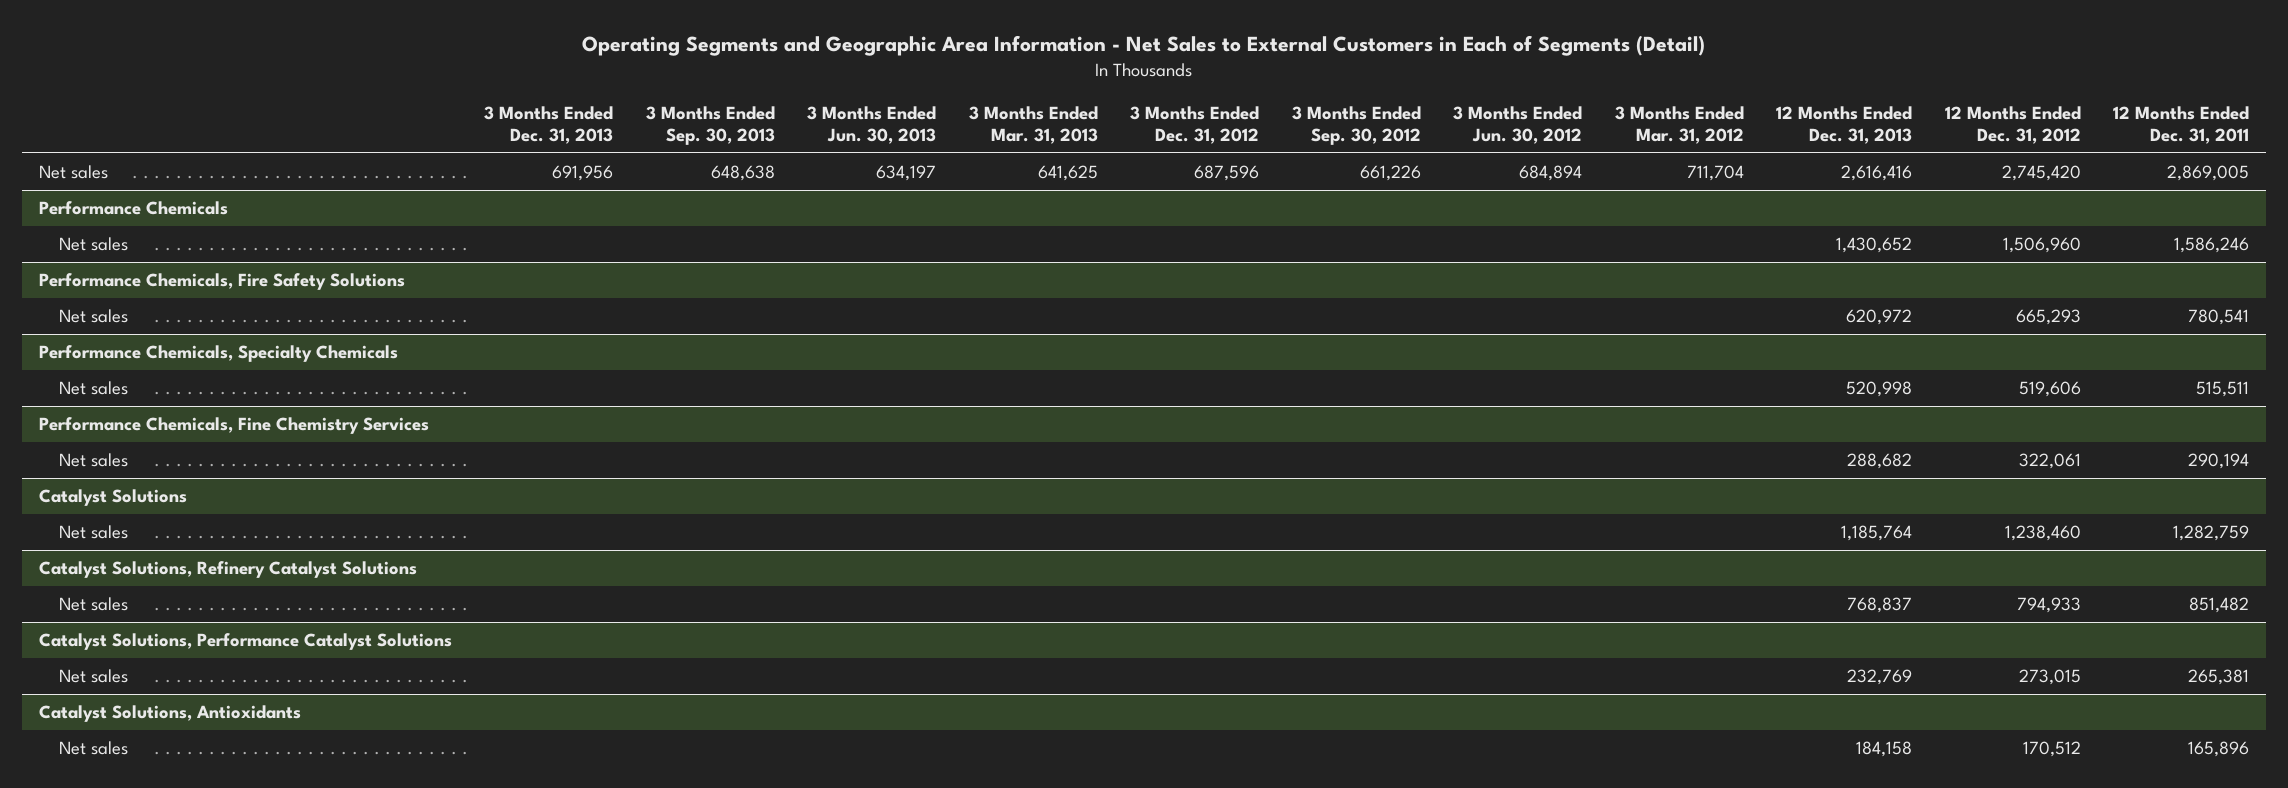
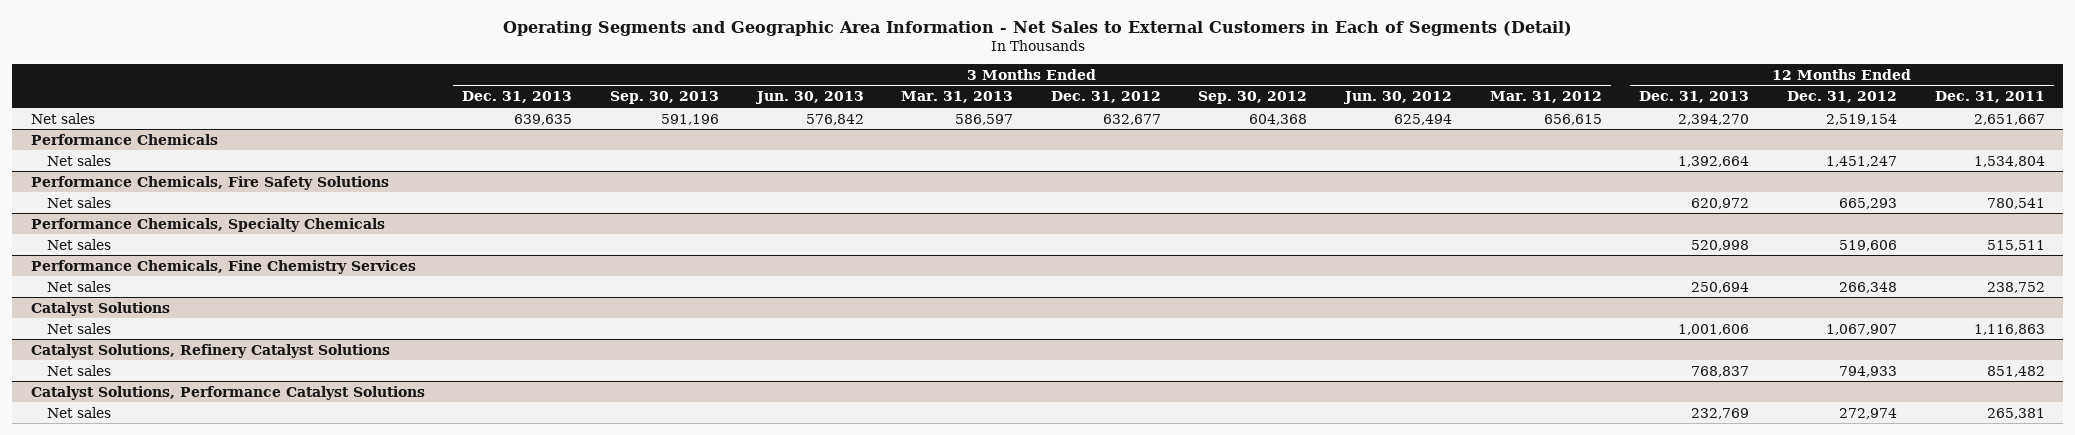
- Net sales | 691,956 | 648,638 | 634,197 | 641,625 | 687,596 | 661,226 | 684,894 | 711,704 | 2,616,416 | 2,745,420 | 2,869,005
+ Net sales | 639,635 | 591,196 | 576,842 | 586,597 | 632,677 | 604,368 | 625,494 | 656,615 | 2,394,270 | 2,519,154 | 2,651,667
@ Performance Chemicals
- Net sales | | | | | | | | | 1,430,652 | 1,506,960 | 1,586,246
+ Net sales | | | | | | | | | 1,392,664 | 1,451,247 | 1,534,804
@ Performance Chemicals, Fine Chemistry Services
- Net sales | | | | | | | | | 288,682 | 322,061 | 290,194
+ Net sales | | | | | | | | | 250,694 | 266,348 | 238,752
@ Catalyst Solutions
- Net sales | | | | | | | | | 1,185,764 | 1,238,460 | 1,282,759
+ Net sales | | | | | | | | | 1,001,606 | 1,067,907 | 1,116,863
@ Catalyst Solutions, Performance Catalyst Solutions
- Net sales | | | | | | | | | 232,769 | 273,015 | 265,381
- Catalyst Solutions, Antioxidants
- Net sales | | | | | | | | | 184,158 | 170,512 | 165,896
@ Catalyst Solutions, Performance Catalyst Solutions
+ Net sales | | | | | | | | | 232,769 | 272,974 | 265,381

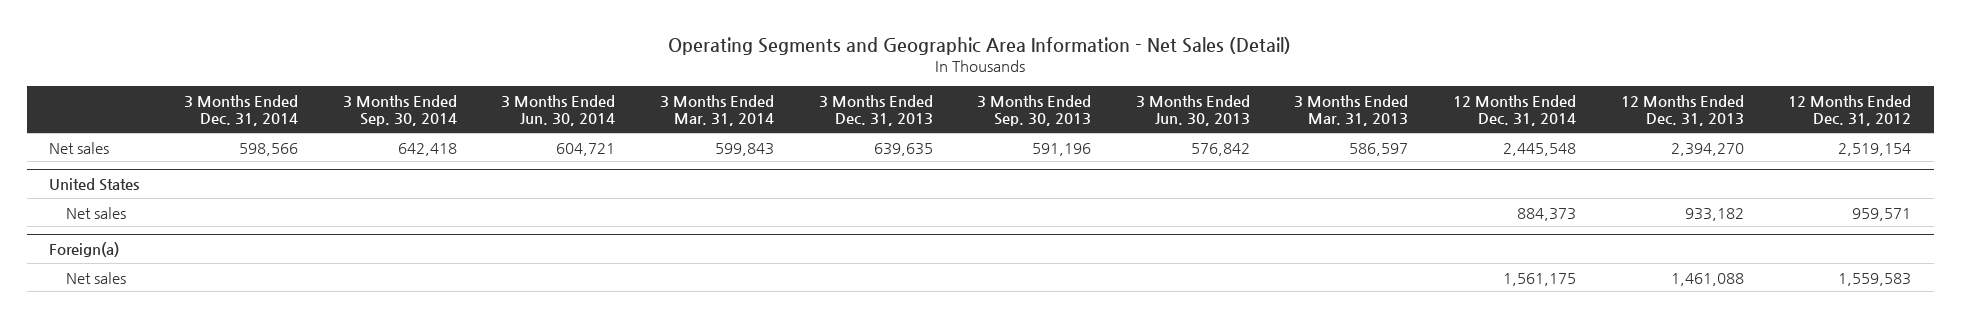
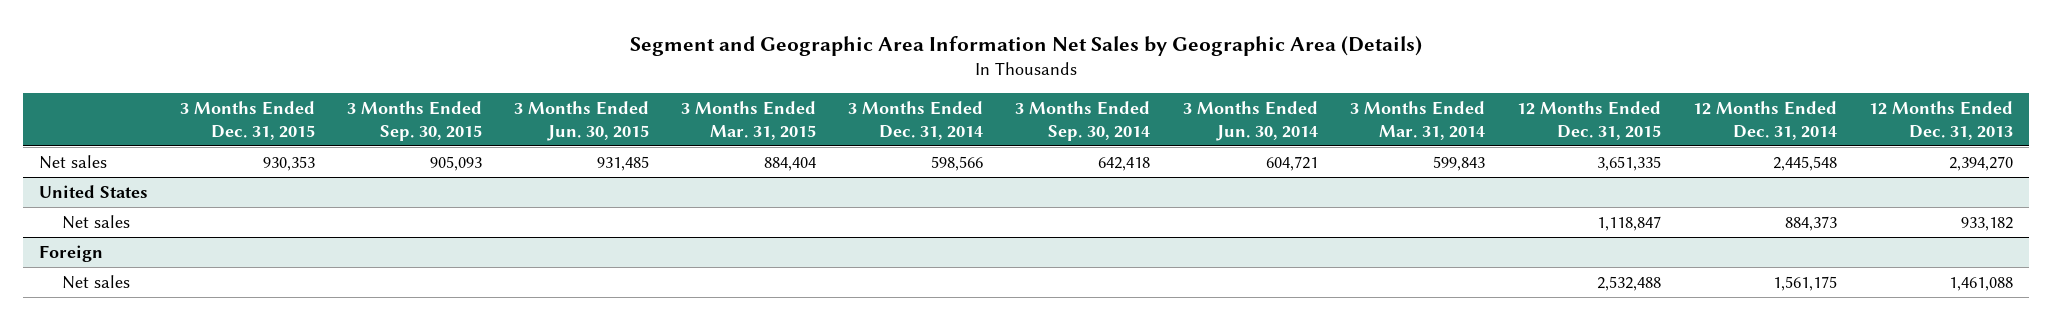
- Operating Segments and Geographic Area Information - Net Sales (Detail)
+ Segment and Geographic Area Information Net Sales by Geographic Area (Details)
- | 3 Months Ended Dec. 31, 2014 | 3 Months Ended Sep. 30, 2014 | 3 Months Ended Jun. 30, 2014 | 3 Months Ended Mar. 31, 2014 | 3 Months Ended Dec. 31, 2013 | 3 Months Ended Sep. 30, 2013 | 3 Months Ended Jun. 30, 2013 | 3 Months Ended Mar. 31, 2013 | 12 Months Ended Dec. 31, 2014 | 12 Months Ended Dec. 31, 2013 | 12 Months Ended Dec. 31, 2012
+ | 3 Months Ended Dec. 31, 2015 | 3 Months Ended Sep. 30, 2015 | 3 Months Ended Jun. 30, 2015 | 3 Months Ended Mar. 31, 2015 | 3 Months Ended Dec. 31, 2014 | 3 Months Ended Sep. 30, 2014 | 3 Months Ended Jun. 30, 2014 | 3 Months Ended Mar. 31, 2014 | 12 Months Ended Dec. 31, 2015 | 12 Months Ended Dec. 31, 2014 | 12 Months Ended Dec. 31, 2013
- Foreign(a)
+ Foreign

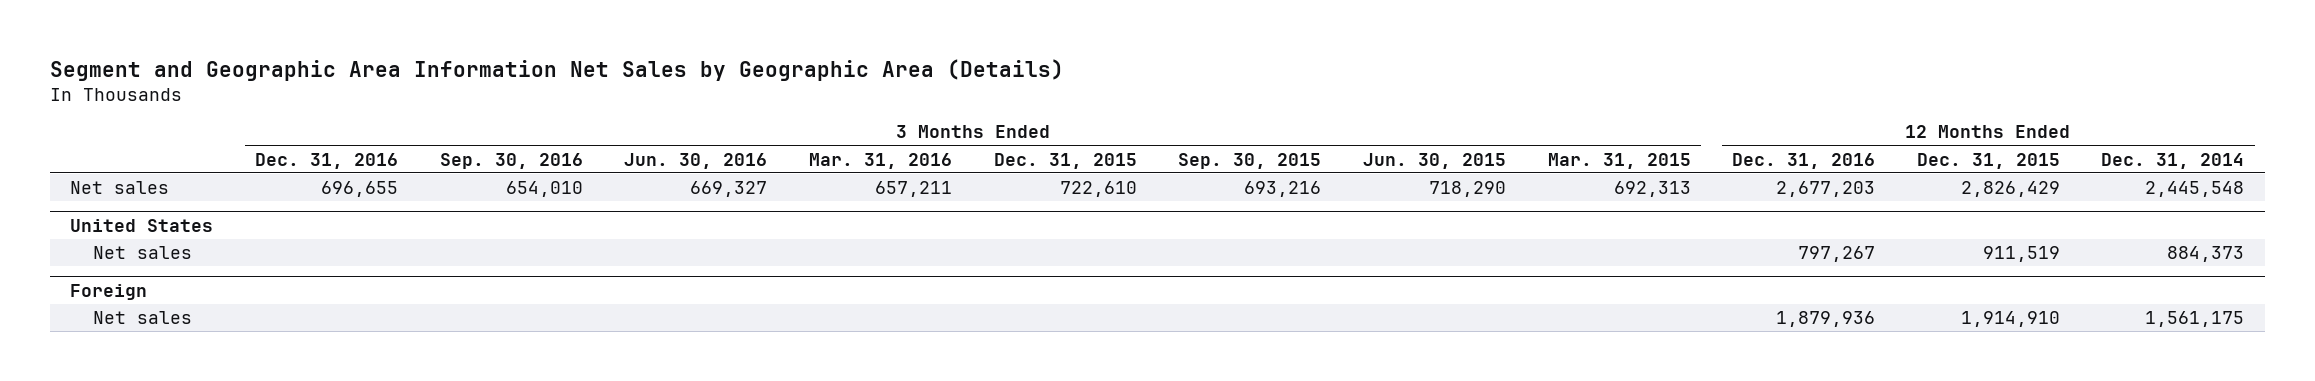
- | 3 Months Ended Dec. 31, 2015 | 3 Months Ended Sep. 30, 2015 | 3 Months Ended Jun. 30, 2015 | 3 Months Ended Mar. 31, 2015 | 3 Months Ended Dec. 31, 2014 | 3 Months Ended Sep. 30, 2014 | 3 Months Ended Jun. 30, 2014 | 3 Months Ended Mar. 31, 2014 | 12 Months Ended Dec. 31, 2015 | 12 Months Ended Dec. 31, 2014 | 12 Months Ended Dec. 31, 2013
+ | 3 Months Ended Dec. 31, 2016 | 3 Months Ended Sep. 30, 2016 | 3 Months Ended Jun. 30, 2016 | 3 Months Ended Mar. 31, 2016 | 3 Months Ended Dec. 31, 2015 | 3 Months Ended Sep. 30, 2015 | 3 Months Ended Jun. 30, 2015 | 3 Months Ended Mar. 31, 2015 | 12 Months Ended Dec. 31, 2016 | 12 Months Ended Dec. 31, 2015 | 12 Months Ended Dec. 31, 2014
- Net sales | 930,353 | 905,093 | 931,485 | 884,404 | 598,566 | 642,418 | 604,721 | 599,843 | 3,651,335 | 2,445,548 | 2,394,270
+ Net sales | 696,655 | 654,010 | 669,327 | 657,211 | 722,610 | 693,216 | 718,290 | 692,313 | 2,677,203 | 2,826,429 | 2,445,548
@ United States
- Net sales | | | | | | | | | 1,118,847 | 884,373 | 933,182
+ Net sales | | | | | | | | | 797,267 | 911,519 | 884,373
@ Foreign
- Net sales | | | | | | | | | 2,532,488 | 1,561,175 | 1,461,088
+ Net sales | | | | | | | | | 1,879,936 | 1,914,910 | 1,561,175

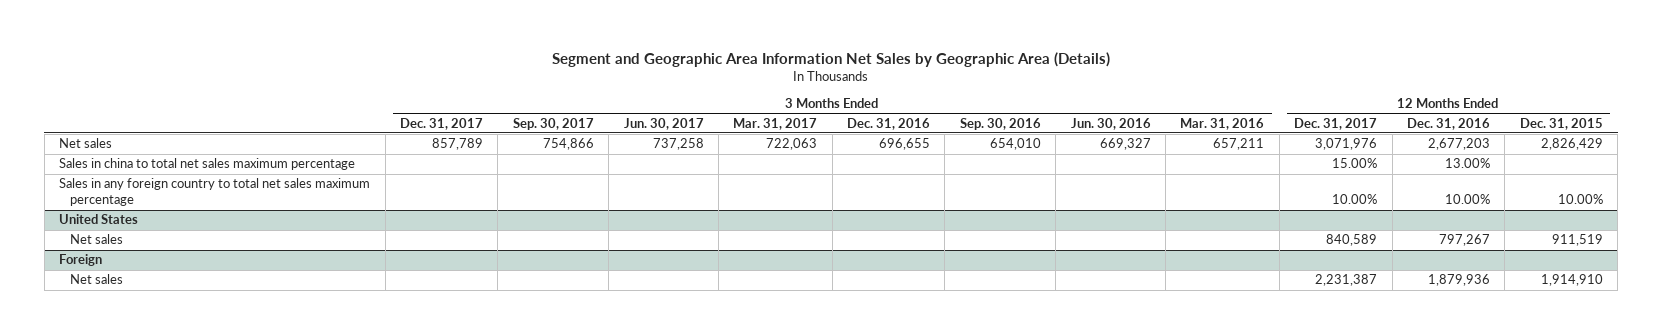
- | 3 Months Ended Dec. 31, 2016 | 3 Months Ended Sep. 30, 2016 | 3 Months Ended Jun. 30, 2016 | 3 Months Ended Mar. 31, 2016 | 3 Months Ended Dec. 31, 2015 | 3 Months Ended Sep. 30, 2015 | 3 Months Ended Jun. 30, 2015 | 3 Months Ended Mar. 31, 2015 | 12 Months Ended Dec. 31, 2016 | 12 Months Ended Dec. 31, 2015 | 12 Months Ended Dec. 31, 2014
+ | 3 Months Ended Dec. 31, 2017 | 3 Months Ended Sep. 30, 2017 | 3 Months Ended Jun. 30, 2017 | 3 Months Ended Mar. 31, 2017 | 3 Months Ended Dec. 31, 2016 | 3 Months Ended Sep. 30, 2016 | 3 Months Ended Jun. 30, 2016 | 3 Months Ended Mar. 31, 2016 | 12 Months Ended Dec. 31, 2017 | 12 Months Ended Dec. 31, 2016 | 12 Months Ended Dec. 31, 2015
+ Sales in china to total net sales maximum percentage | | | | | | | | | 15.00% | 13.00% |
+ Sales in any foreign country to total net sales maximum percentage | | | | | | | | | 10.00% | 10.00% | 10.00%

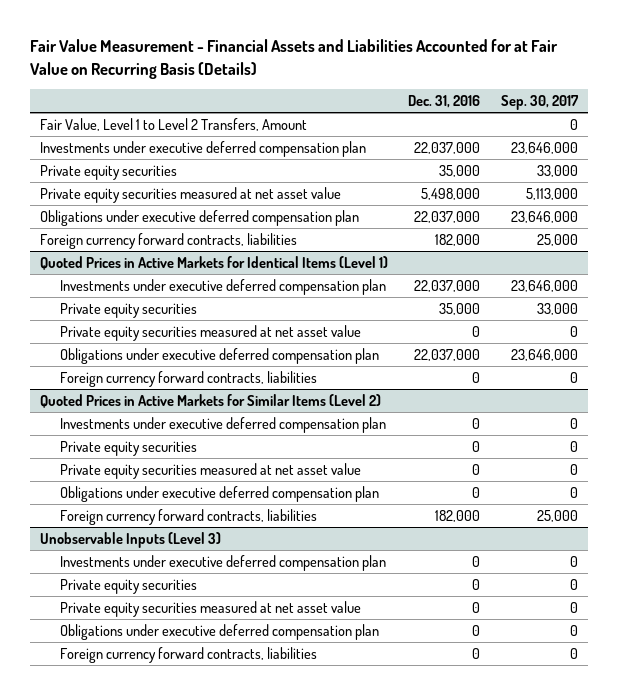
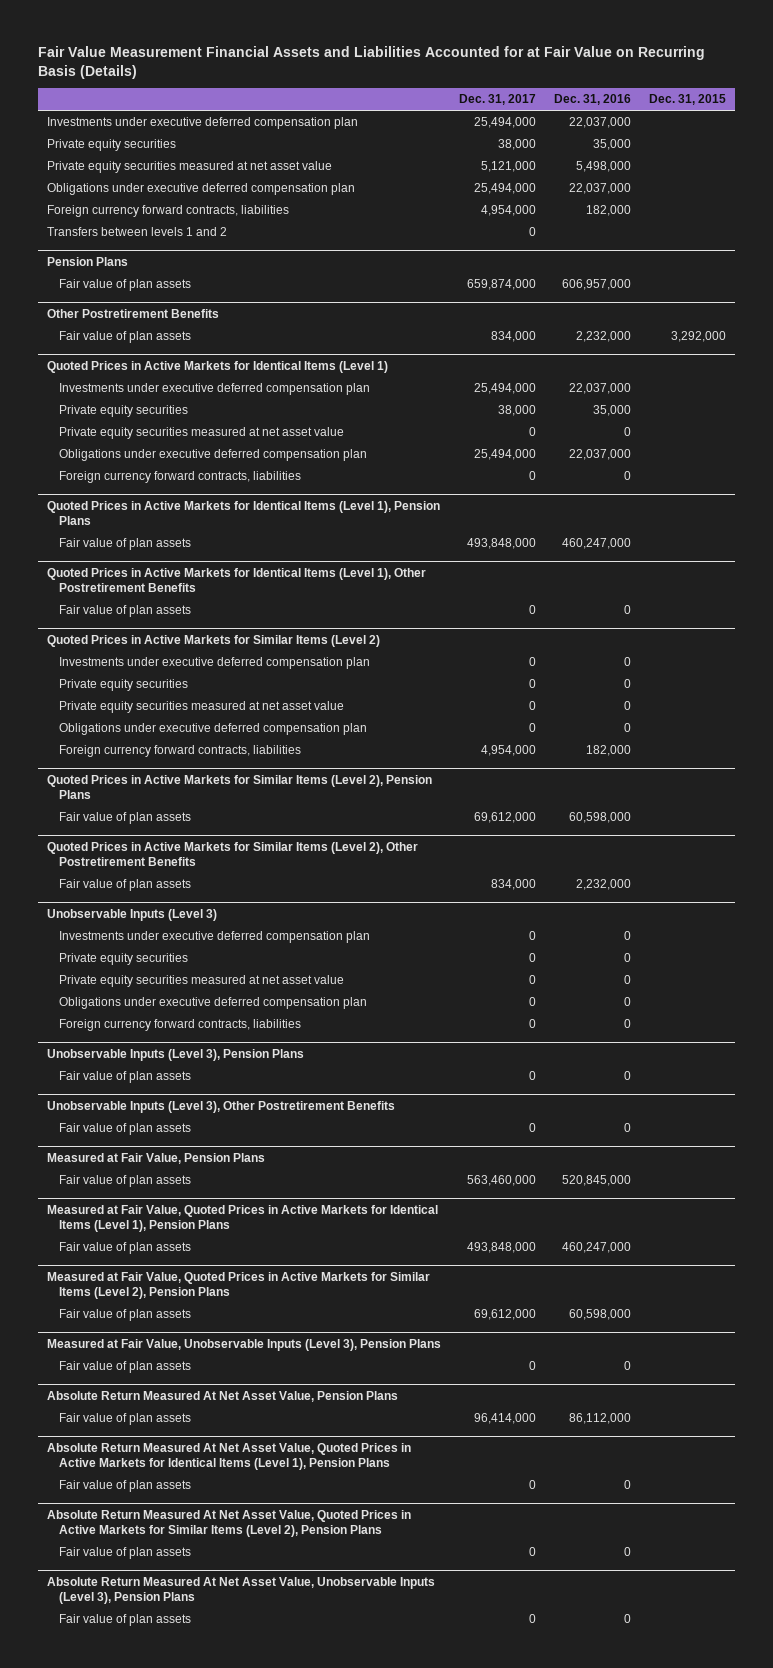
- Fair Value Measurement - Financial Assets and Liabilities Accounted for at Fair Value on Recurring Basis (Details)
+ Fair Value Measurement Financial Assets and Liabilities Accounted for at Fair Value on Recurring Basis (Details)
- | Dec. 31, 2016 | Sep. 30, 2017
+ | Dec. 31, 2017 | Dec. 31, 2016 | Dec. 31, 2015
- Fair Value, Level 1 to Level 2 Transfers, Amount | | 0
+ Transfers between levels 1 and 2 | 0 | |
+ Pension Plans
+ Fair value of plan assets | 659,874,000 | 606,957,000 |
+ Other Postretirement Benefits
+ Fair value of plan assets | 834,000 | 2,232,000 | 3,292,000
+ Quoted Prices in Active Markets for Identical Items (Level 1), Pension Plans
+ Fair value of plan assets | 493,848,000 | 460,247,000 |
+ Quoted Prices in Active Markets for Identical Items (Level 1), Other Postretirement Benefits
+ Fair value of plan assets | 0 | 0 |
+ Quoted Prices in Active Markets for Similar Items (Level 2), Pension Plans
+ Fair value of plan assets | 69,612,000 | 60,598,000 |
+ Quoted Prices in Active Markets for Similar Items (Level 2), Other Postretirement Benefits
+ Fair value of plan assets | 834,000 | 2,232,000 |
+ Unobservable Inputs (Level 3), Pension Plans
+ Fair value of plan assets | 0 | 0 |
+ Unobservable Inputs (Level 3), Other Postretirement Benefits
+ Fair value of plan assets | 0 | 0 |
+ Measured at Fair Value, Pension Plans
+ Fair value of plan assets | 563,460,000 | 520,845,000 |
+ Measured at Fair Value, Quoted Prices in Active Markets for Identical Items (Level 1), Pension Plans
+ Fair value of plan assets | 493,848,000 | 460,247,000 |
+ Measured at Fair Value, Quoted Prices in Active Markets for Similar Items (Level 2), Pension Plans
+ Fair value of plan assets | 69,612,000 | 60,598,000 |
+ Measured at Fair Value, Unobservable Inputs (Level 3), Pension Plans
+ Fair value of plan assets | 0 | 0 |
+ Absolute Return Measured At Net Asset Value, Pension Plans
+ Fair value of plan assets | 96,414,000 | 86,112,000 |
+ Absolute Return Measured At Net Asset Value, Quoted Prices in Active Markets for Identical Items (Level 1), Pension Plans
+ Fair value of plan assets | 0 | 0 |
+ Absolute Return Measured At Net Asset Value, Quoted Prices in Active Markets for Similar Items (Level 2), Pension Plans
+ Fair value of plan assets | 0 | 0 |
+ Absolute Return Measured At Net Asset Value, Unobservable Inputs (Level 3), Pension Plans
+ Fair value of plan assets | 0 | 0 |

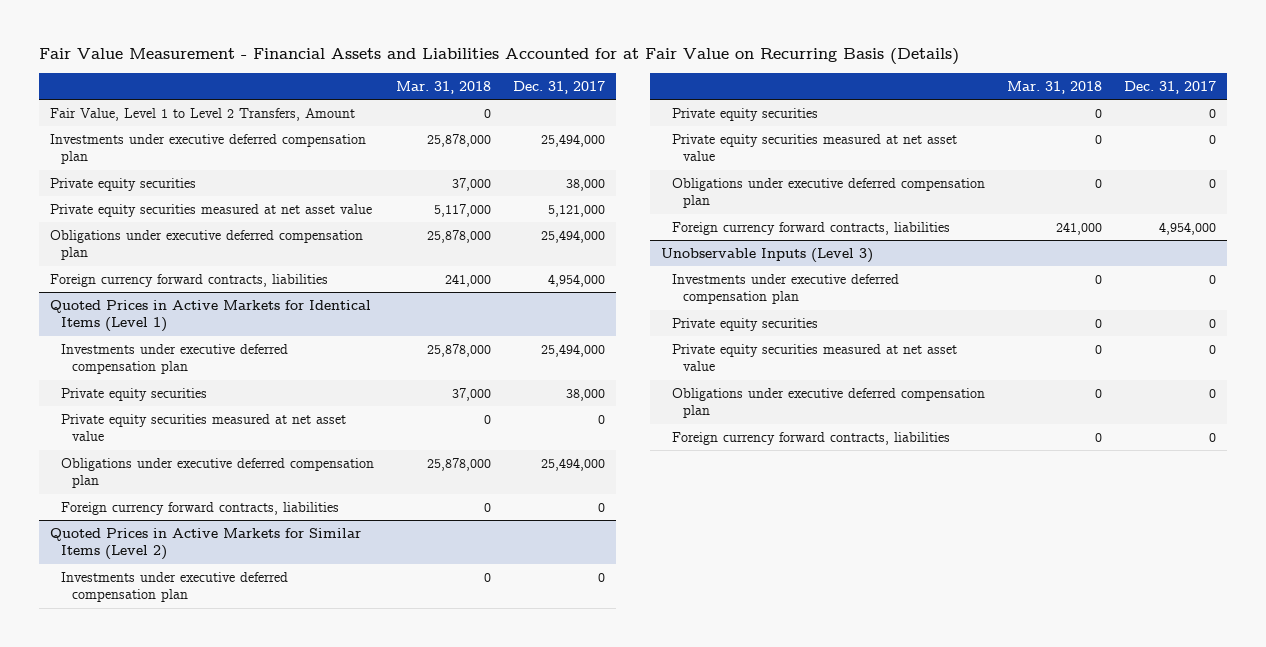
- Fair Value Measurement Financial Assets and Liabilities Accounted for at Fair Value on Recurring Basis (Details)
+ Fair Value Measurement - Financial Assets and Liabilities Accounted for at Fair Value on Recurring Basis (Details)
- | Dec. 31, 2017 | Dec. 31, 2016 | Dec. 31, 2015
+ | Mar. 31, 2018 | Dec. 31, 2017
+ Fair Value, Level 1 to Level 2 Transfers, Amount | 0 |
- Transfers between levels 1 and 2 | 0 | |
- Pension Plans
- Fair value of plan assets | 659,874,000 | 606,957,000 |
- Other Postretirement Benefits
- Fair value of plan assets | 834,000 | 2,232,000 | 3,292,000
- Quoted Prices in Active Markets for Identical Items (Level 1), Pension Plans
- Fair value of plan assets | 493,848,000 | 460,247,000 |
- Quoted Prices in Active Markets for Identical Items (Level 1), Other Postretirement Benefits
- Fair value of plan assets | 0 | 0 |
- Quoted Prices in Active Markets for Similar Items (Level 2), Pension Plans
- Fair value of plan assets | 69,612,000 | 60,598,000 |
- Quoted Prices in Active Markets for Similar Items (Level 2), Other Postretirement Benefits
- Fair value of plan assets | 834,000 | 2,232,000 |
- Unobservable Inputs (Level 3), Pension Plans
- Fair value of plan assets | 0 | 0 |
- Unobservable Inputs (Level 3), Other Postretirement Benefits
- Fair value of plan assets | 0 | 0 |
- Measured at Fair Value, Pension Plans
- Fair value of plan assets | 563,460,000 | 520,845,000 |
- Measured at Fair Value, Quoted Prices in Active Markets for Identical Items (Level 1), Pension Plans
- Fair value of plan assets | 493,848,000 | 460,247,000 |
- Measured at Fair Value, Quoted Prices in Active Markets for Similar Items (Level 2), Pension Plans
- Fair value of plan assets | 69,612,000 | 60,598,000 |
- Measured at Fair Value, Unobservable Inputs (Level 3), Pension Plans
- Fair value of plan assets | 0 | 0 |
- Absolute Return Measured At Net Asset Value, Pension Plans
- Fair value of plan assets | 96,414,000 | 86,112,000 |
- Absolute Return Measured At Net Asset Value, Quoted Prices in Active Markets for Identical Items (Level 1), Pension Plans
- Fair value of plan assets | 0 | 0 |
- Absolute Return Measured At Net Asset Value, Quoted Prices in Active Markets for Similar Items (Level 2), Pension Plans
- Fair value of plan assets | 0 | 0 |
- Absolute Return Measured At Net Asset Value, Unobservable Inputs (Level 3), Pension Plans
- Fair value of plan assets | 0 | 0 |

